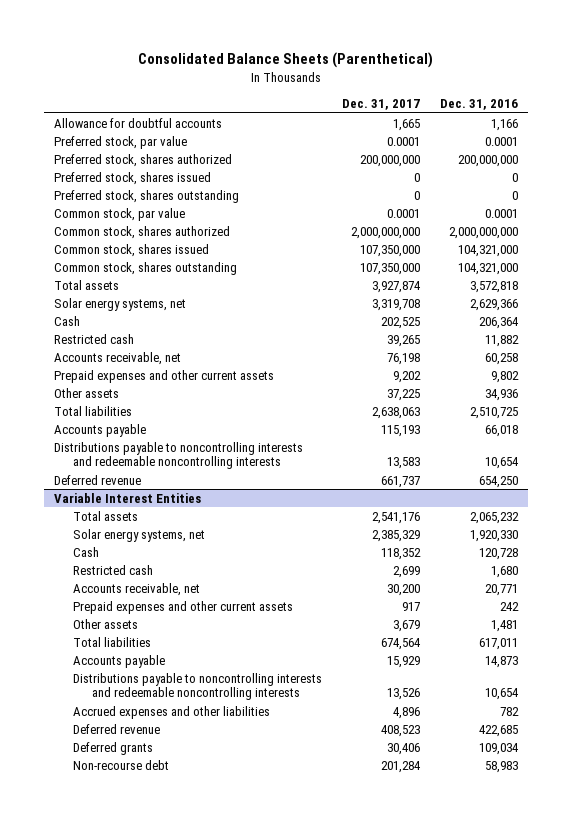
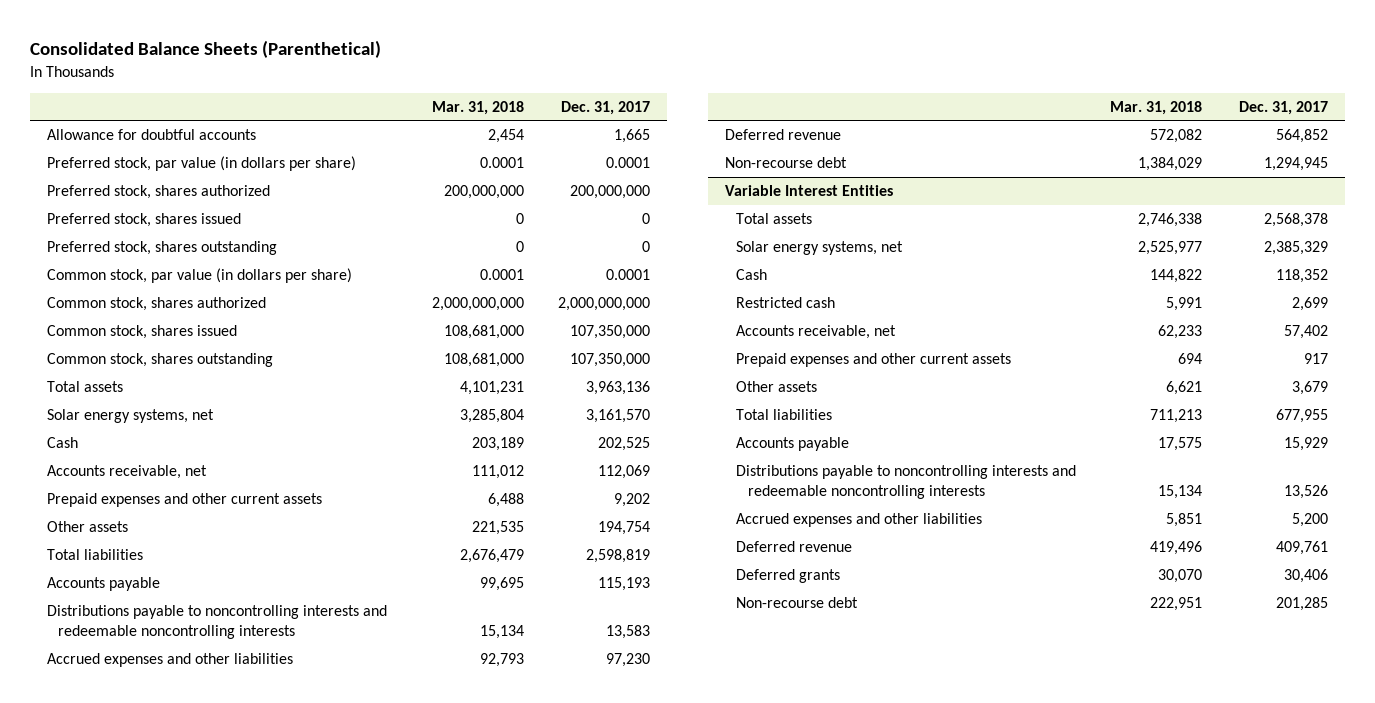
- | Dec. 31, 2017 | Dec. 31, 2016
+ | Mar. 31, 2018 | Dec. 31, 2017
- Preferred stock, par value | 0.0001 | 0.0001
+ Preferred stock, par value (in dollars per share) | 0.0001 | 0.0001
- Common stock, par value | 0.0001 | 0.0001
+ Common stock, par value (in dollars per share) | 0.0001 | 0.0001
- Total assets | 3,927,874 | 3,572,818
- Solar energy systems, net | 3,319,708 | 2,629,366
+ Total assets | 4,101,231 | 3,963,136
+ Solar energy systems, net | 3,285,804 | 3,161,570
- Restricted cash | 39,265 | 11,882
- Accounts receivable, net | 76,198 | 60,258
+ Accounts receivable, net | 111,012 | 112,069
- Other assets | 37,225 | 34,936
- Total liabilities | 2,638,063 | 2,510,725
+ Other assets | 221,535 | 194,754
+ Total liabilities | 2,676,479 | 2,598,819
- Deferred revenue | 661,737 | 654,250
+ Accrued expenses and other liabilities | 92,793 | 97,230
+ Deferred revenue | 572,082 | 564,852
+ Non-recourse debt | 1,384,029 | 1,294,945
@ Variable Interest Entities
- Total assets | 2,541,176 | 2,065,232
+ Total assets | 2,746,338 | 2,568,378
- Accounts receivable, net | 30,200 | 20,771
+ Accounts receivable, net | 62,233 | 57,402
- Total liabilities | 674,564 | 617,011
+ Total liabilities | 711,213 | 677,955
- Accrued expenses and other liabilities | 4,896 | 782
- Deferred revenue | 408,523 | 422,685
+ Accrued expenses and other liabilities | 5,851 | 5,200
+ Deferred revenue | 419,496 | 409,761
- Non-recourse debt | 201,284 | 58,983
+ Non-recourse debt | 222,951 | 201,285

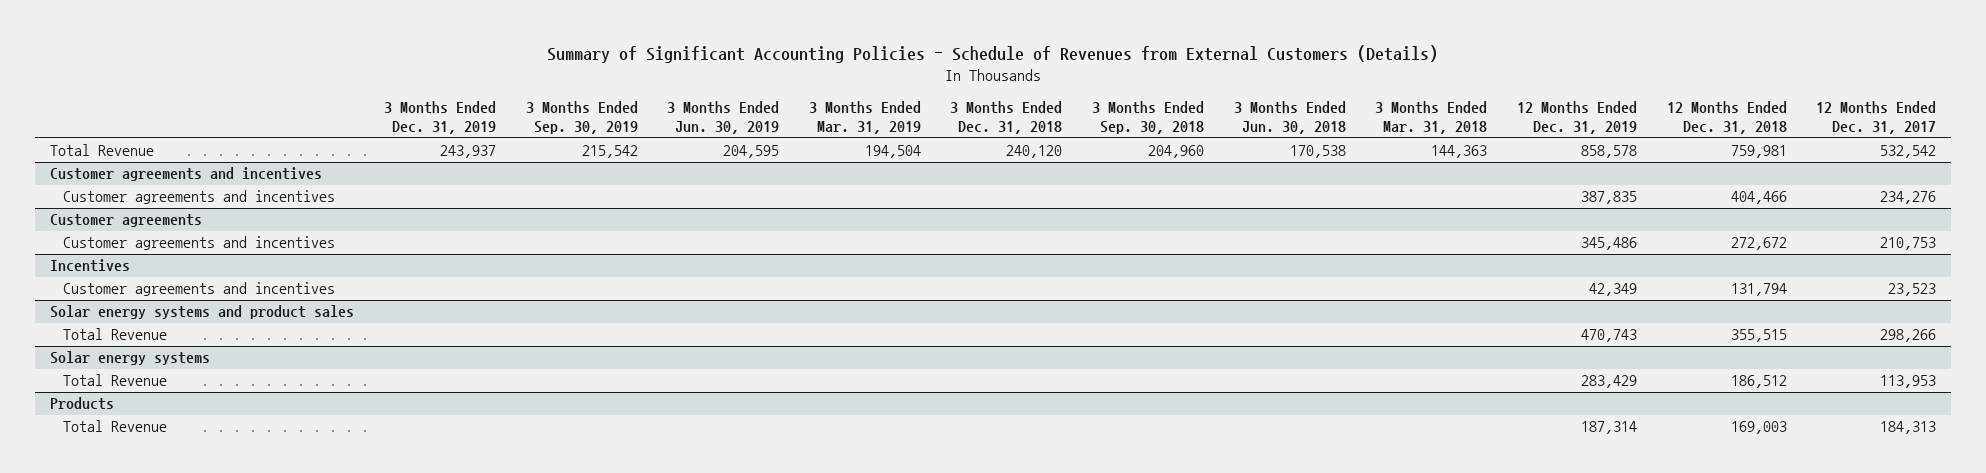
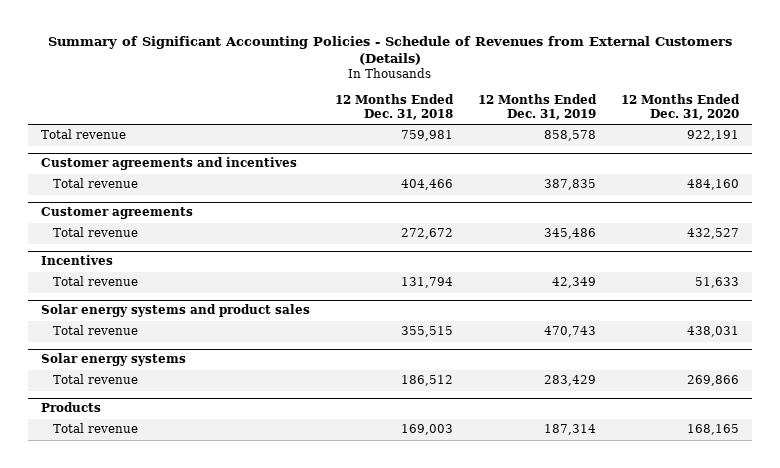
- | 3 Months Ended Dec. 31, 2019 | 3 Months Ended Sep. 30, 2019 | 3 Months Ended Jun. 30, 2019 | 3 Months Ended Mar. 31, 2019 | 3 Months Ended Dec. 31, 2018 | 3 Months Ended Sep. 30, 2018 | 3 Months Ended Jun. 30, 2018 | 3 Months Ended Mar. 31, 2018 | 12 Months Ended Dec. 31, 2019 | 12 Months Ended Dec. 31, 2018 | 12 Months Ended Dec. 31, 2017
+ | 12 Months Ended Dec. 31, 2018 | 12 Months Ended Dec. 31, 2019 | 12 Months Ended Dec. 31, 2020
- Total Revenue | 243,937 | 215,542 | 204,595 | 194,504 | 240,120 | 204,960 | 170,538 | 144,363 | 858,578 | 759,981 | 532,542
+ Total revenue | 759,981 | 858,578 | 922,191
@ Customer agreements and incentives
- Customer agreements and incentives | | | | | | | | | 387,835 | 404,466 | 234,276
+ Total revenue | 404,466 | 387,835 | 484,160
@ Customer agreements
- Customer agreements and incentives | | | | | | | | | 345,486 | 272,672 | 210,753
+ Total revenue | 272,672 | 345,486 | 432,527
@ Incentives
- Customer agreements and incentives | | | | | | | | | 42,349 | 131,794 | 23,523
+ Total revenue | 131,794 | 42,349 | 51,633
@ Solar energy systems and product sales
- Total Revenue | | | | | | | | | 470,743 | 355,515 | 298,266
+ Total revenue | 355,515 | 470,743 | 438,031
@ Solar energy systems
- Total Revenue | | | | | | | | | 283,429 | 186,512 | 113,953
+ Total revenue | 186,512 | 283,429 | 269,866
@ Products
- Total Revenue | | | | | | | | | 187,314 | 169,003 | 184,313
+ Total revenue | 169,003 | 187,314 | 168,165

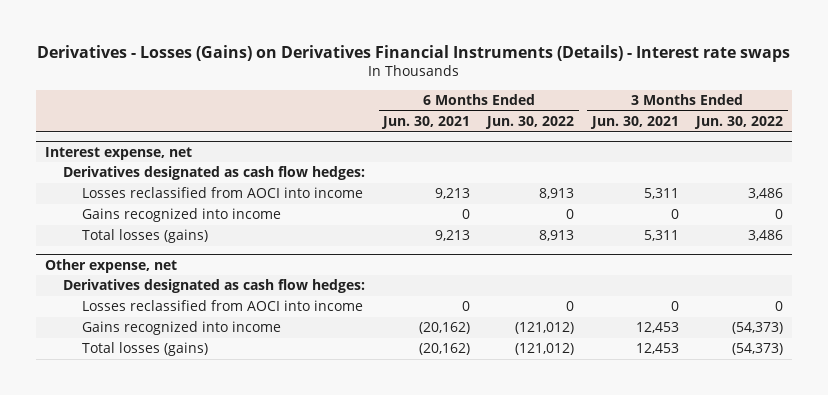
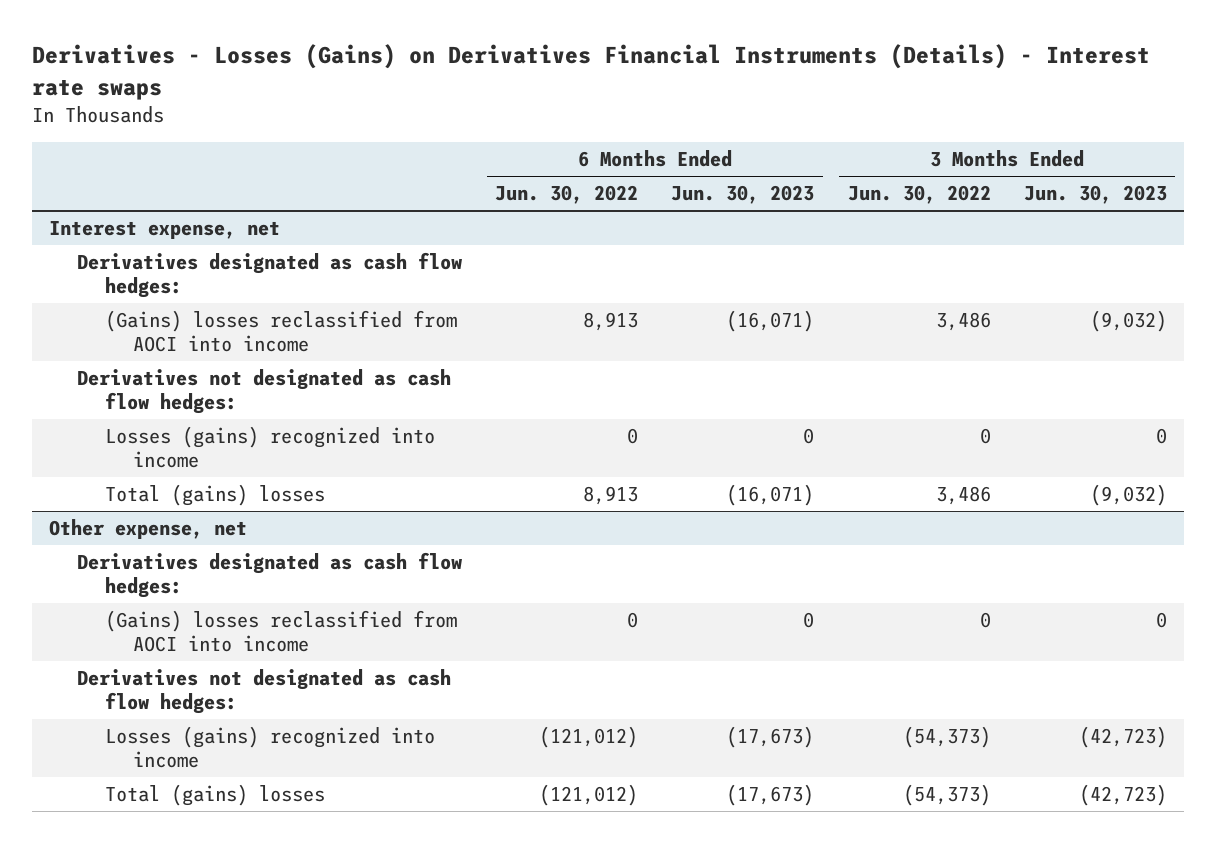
- | 6 Months Ended Jun. 30, 2021 | 6 Months Ended Jun. 30, 2022 | 3 Months Ended Jun. 30, 2021 | 3 Months Ended Jun. 30, 2022
+ | 6 Months Ended Jun. 30, 2022 | 6 Months Ended Jun. 30, 2023 | 3 Months Ended Jun. 30, 2022 | 3 Months Ended Jun. 30, 2023
@ Interest expense, net
- Losses reclassified from AOCI into income | 9,213 | 8,913 | 5,311 | 3,486
- Gains recognized into income | 0 | 0 | 0 | 0
- Total losses (gains) | 9,213 | 8,913 | 5,311 | 3,486
+ (Gains) losses reclassified from AOCI into income | 8,913 | (16,071) | 3,486 | (9,032)
+ Derivatives not designated as cash flow hedges:
+ Losses (gains) recognized into income | 0 | 0 | 0 | 0
+ Total (gains) losses | 8,913 | (16,071) | 3,486 | (9,032)
@ Other expense, net
- Losses reclassified from AOCI into income | 0 | 0 | 0 | 0
- Gains recognized into income | (20,162) | (121,012) | 12,453 | (54,373)
- Total losses (gains) | (20,162) | (121,012) | 12,453 | (54,373)
+ (Gains) losses reclassified from AOCI into income | 0 | 0 | 0 | 0
+ Derivatives not designated as cash flow hedges:
+ Losses (gains) recognized into income | (121,012) | (17,673) | (54,373) | (42,723)
+ Total (gains) losses | (121,012) | (17,673) | (54,373) | (42,723)

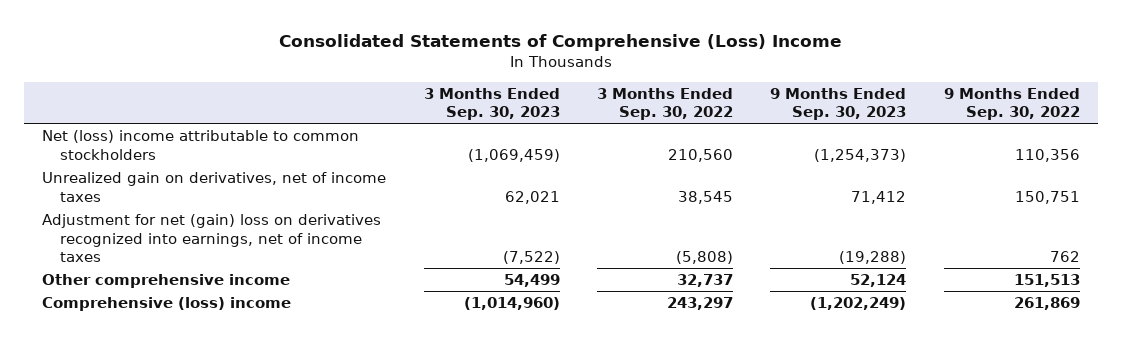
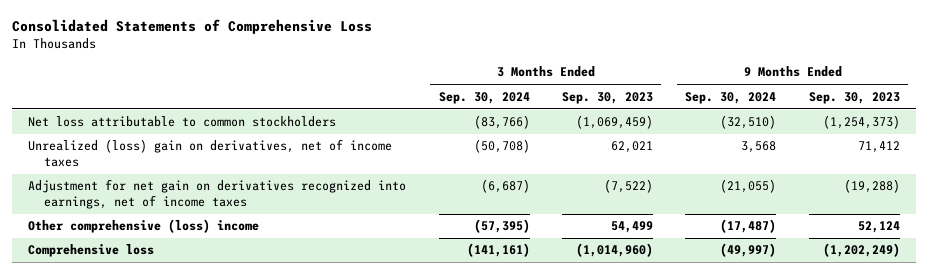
- Consolidated Statements of Comprehensive (Loss) Income
+ Consolidated Statements of Comprehensive Loss
- | 3 Months Ended Sep. 30, 2023 | 3 Months Ended Sep. 30, 2022 | 9 Months Ended Sep. 30, 2023 | 9 Months Ended Sep. 30, 2022
+ | 3 Months Ended Sep. 30, 2024 | 3 Months Ended Sep. 30, 2023 | 9 Months Ended Sep. 30, 2024 | 9 Months Ended Sep. 30, 2023
- Net (loss) income attributable to common stockholders | (1,069,459) | 210,560 | (1,254,373) | 110,356
- Unrealized gain on derivatives, net of income taxes | 62,021 | 38,545 | 71,412 | 150,751
- Adjustment for net (gain) loss on derivatives recognized into earnings, net of income taxes | (7,522) | (5,808) | (19,288) | 762
- Other comprehensive income | 54,499 | 32,737 | 52,124 | 151,513
- Comprehensive (loss) income | (1,014,960) | 243,297 | (1,202,249) | 261,869
+ Net loss attributable to common stockholders | (83,766) | (1,069,459) | (32,510) | (1,254,373)
+ Unrealized (loss) gain on derivatives, net of income taxes | (50,708) | 62,021 | 3,568 | 71,412
+ Adjustment for net gain on derivatives recognized into earnings, net of income taxes | (6,687) | (7,522) | (21,055) | (19,288)
+ Other comprehensive (loss) income | (57,395) | 54,499 | (17,487) | 52,124
+ Comprehensive loss | (141,161) | (1,014,960) | (49,997) | (1,202,249)

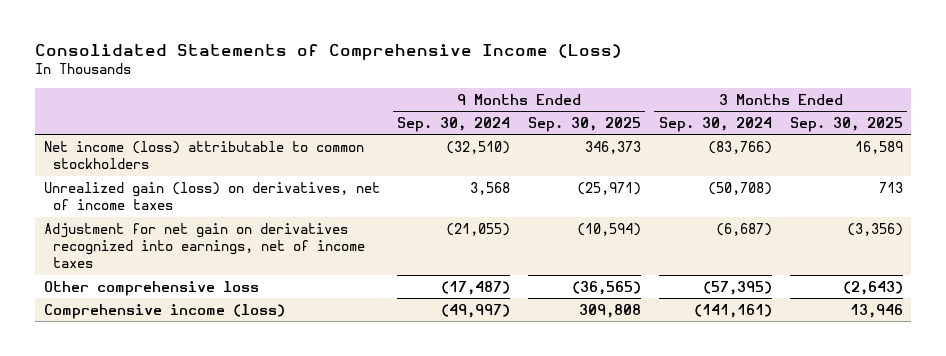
- Consolidated Statements of Comprehensive Loss
+ Consolidated Statements of Comprehensive Income (Loss)
- | 3 Months Ended Sep. 30, 2024 | 3 Months Ended Sep. 30, 2023 | 9 Months Ended Sep. 30, 2024 | 9 Months Ended Sep. 30, 2023
+ | 9 Months Ended Sep. 30, 2024 | 9 Months Ended Sep. 30, 2025 | 3 Months Ended Sep. 30, 2024 | 3 Months Ended Sep. 30, 2025
- Net loss attributable to common stockholders | (83,766) | (1,069,459) | (32,510) | (1,254,373)
- Unrealized (loss) gain on derivatives, net of income taxes | (50,708) | 62,021 | 3,568 | 71,412
+ Net income (loss) attributable to common stockholders | (32,510) | 346,373 | (83,766) | 16,589
+ Unrealized gain (loss) on derivatives, net of income taxes | 3,568 | (25,971) | (50,708) | 713
- Other comprehensive (loss) income | (57,395) | 54,499 | (17,487) | 52,124
- Comprehensive loss | (141,161) | (1,014,960) | (49,997) | (1,202,249)
+ Other comprehensive loss | (17,487) | (36,565) | (57,395) | (2,643)
+ Comprehensive income (loss) | (49,997) | 309,808 | (141,161) | 13,946

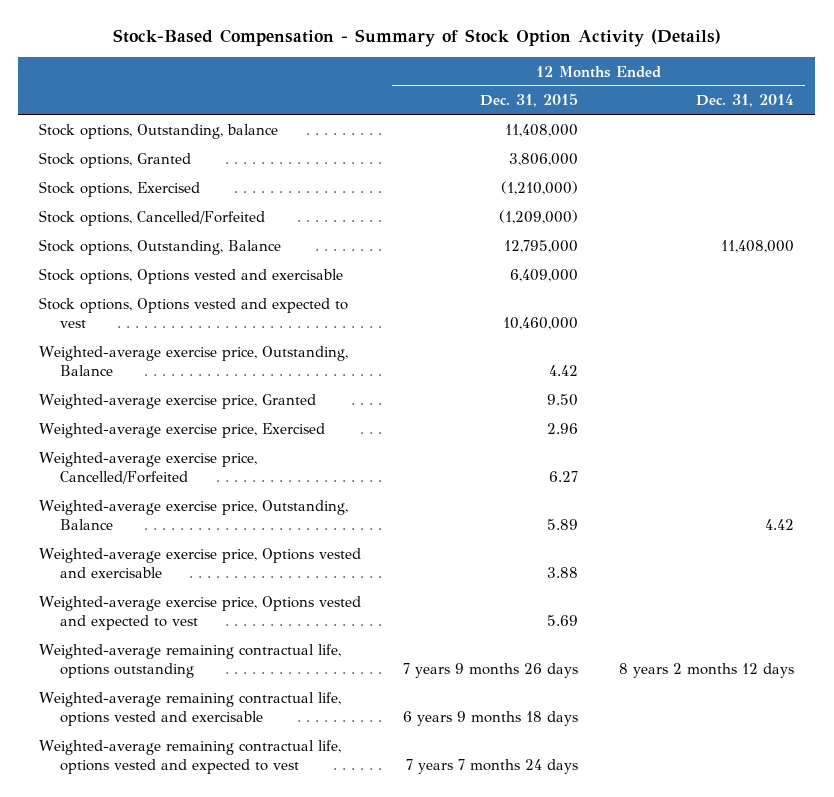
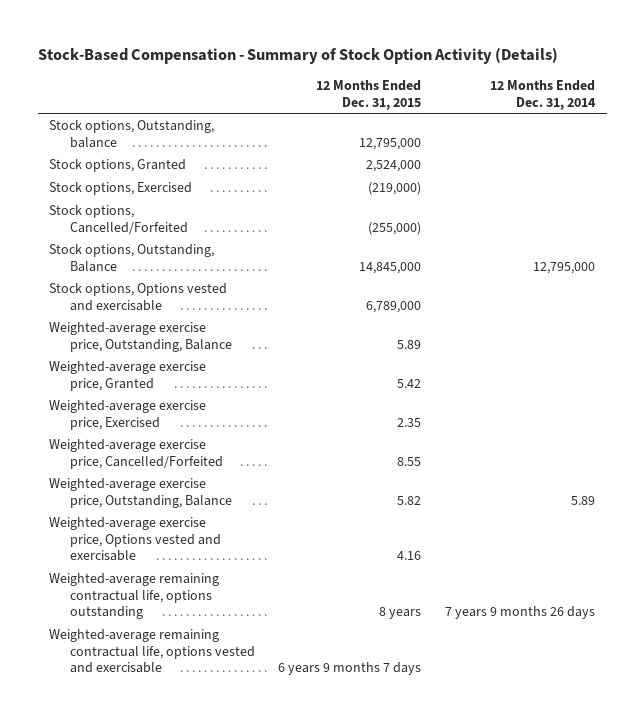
- Stock options, Outstanding, balance | 11,408,000 |
- Stock options, Granted | 3,806,000 |
- Stock options, Exercised | (1,210,000) |
- Stock options, Cancelled/Forfeited | (1,209,000) |
- Stock options, Outstanding, Balance | 12,795,000 | 11,408,000
- Stock options, Options vested and exercisable | 6,409,000 |
- Stock options, Options vested and expected to vest | 10,460,000 |
- Weighted-average exercise price, Outstanding, Balance | 4.42 |
- Weighted-average exercise price, Granted | 9.50 |
- Weighted-average exercise price, Exercised | 2.96 |
- Weighted-average exercise price, Cancelled/Forfeited | 6.27 |
- Weighted-average exercise price, Outstanding, Balance | 5.89 | 4.42
- Weighted-average exercise price, Options vested and exercisable | 3.88 |
- Weighted-average exercise price, Options vested and expected to vest | 5.69 |
- Weighted-average remaining contractual life, options outstanding | 7 years 9 months 26 days | 8 years 2 months 12 days
- Weighted-average remaining contractual life, options vested and exercisable | 6 years 9 months 18 days |
- Weighted-average remaining contractual life, options vested and expected to vest | 7 years 7 months 24 days |
+ Stock options, Outstanding, balance | 12,795,000 |
+ Stock options, Granted | 2,524,000 |
+ Stock options, Exercised | (219,000) |
+ Stock options, Cancelled/Forfeited | (255,000) |
+ Stock options, Outstanding, Balance | 14,845,000 | 12,795,000
+ Stock options, Options vested and exercisable | 6,789,000 |
+ Weighted-average exercise price, Outstanding, Balance | 5.89 |
+ Weighted-average exercise price, Granted | 5.42 |
+ Weighted-average exercise price, Exercised | 2.35 |
+ Weighted-average exercise price, Cancelled/Forfeited | 8.55 |
+ Weighted-average exercise price, Outstanding, Balance | 5.82 | 5.89
+ Weighted-average exercise price, Options vested and exercisable | 4.16 |
+ Weighted-average remaining contractual life, options outstanding | 8 years | 7 years 9 months 26 days
+ Weighted-average remaining contractual life, options vested and exercisable | 6 years 9 months 7 days |

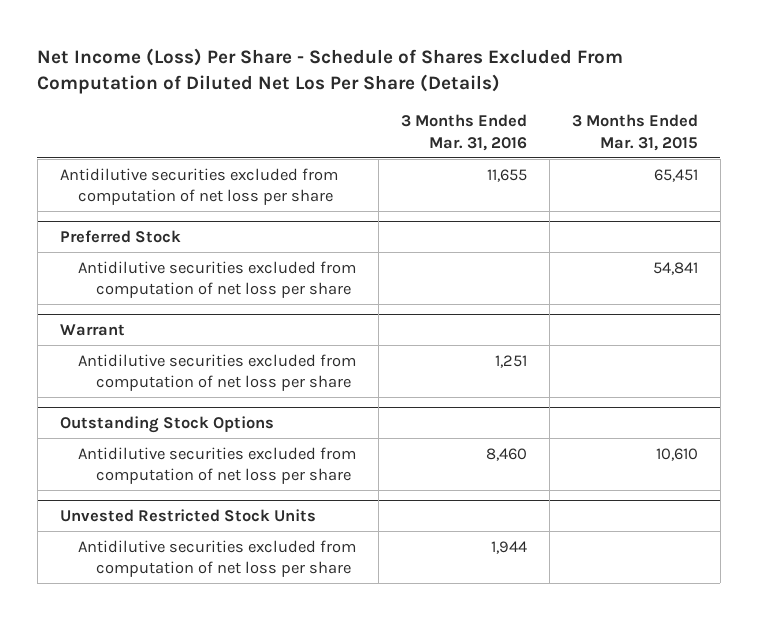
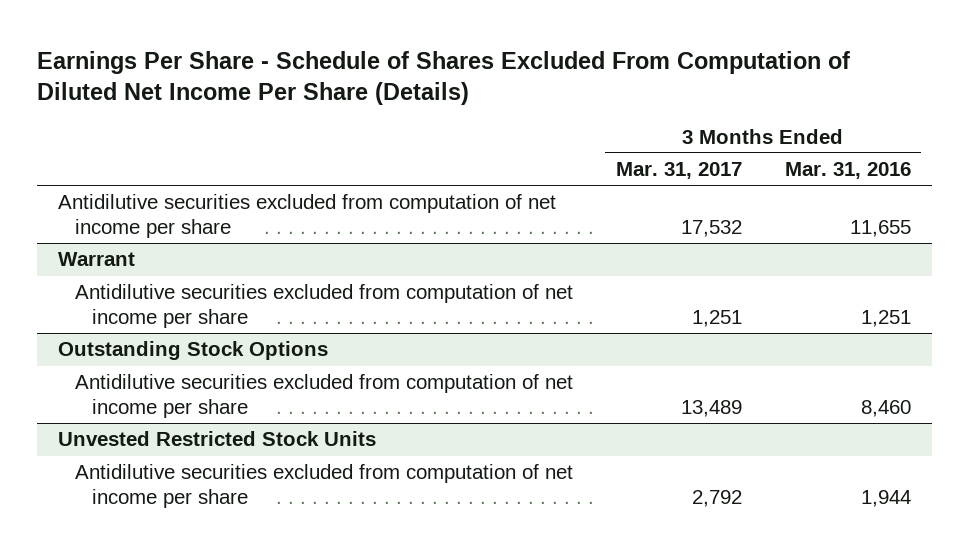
- Net Income (Loss) Per Share - Schedule of Shares Excluded From Computation of Diluted Net Los Per Share (Details)
+ Earnings Per Share - Schedule of Shares Excluded From Computation of Diluted Net Income Per Share (Details)
- | 3 Months Ended Mar. 31, 2016 | 3 Months Ended Mar. 31, 2015
+ | 3 Months Ended Mar. 31, 2017 | 3 Months Ended Mar. 31, 2016
- Antidilutive securities excluded from computation of net loss per share | 11,655 | 65,451
- Preferred Stock
- Antidilutive securities excluded from computation of net loss per share | | 54,841
+ Antidilutive securities excluded from computation of net income per share | 17,532 | 11,655
@ Warrant
- Antidilutive securities excluded from computation of net loss per share | 1,251 |
+ Antidilutive securities excluded from computation of net income per share | 1,251 | 1,251
@ Outstanding Stock Options
- Antidilutive securities excluded from computation of net loss per share | 8,460 | 10,610
+ Antidilutive securities excluded from computation of net income per share | 13,489 | 8,460
@ Unvested Restricted Stock Units
- Antidilutive securities excluded from computation of net loss per share | 1,944 |
+ Antidilutive securities excluded from computation of net income per share | 2,792 | 1,944

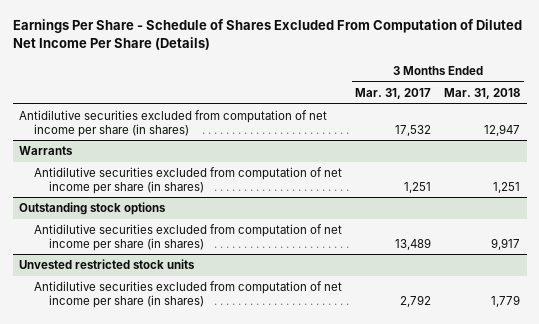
- | 3 Months Ended Mar. 31, 2017 | 3 Months Ended Mar. 31, 2016
+ | 3 Months Ended Mar. 31, 2017 | 3 Months Ended Mar. 31, 2018
- Antidilutive securities excluded from computation of net income per share | 17,532 | 11,655
- Warrant
- Antidilutive securities excluded from computation of net income per share | 1,251 | 1,251
- Outstanding Stock Options
- Antidilutive securities excluded from computation of net income per share | 13,489 | 8,460
- Unvested Restricted Stock Units
- Antidilutive securities excluded from computation of net income per share | 2,792 | 1,944
+ Antidilutive securities excluded from computation of net income per share (in shares) | 17,532 | 12,947
+ Warrants
+ Antidilutive securities excluded from computation of net income per share (in shares) | 1,251 | 1,251
+ Outstanding stock options
+ Antidilutive securities excluded from computation of net income per share (in shares) | 13,489 | 9,917
+ Unvested restricted stock units
+ Antidilutive securities excluded from computation of net income per share (in shares) | 2,792 | 1,779

